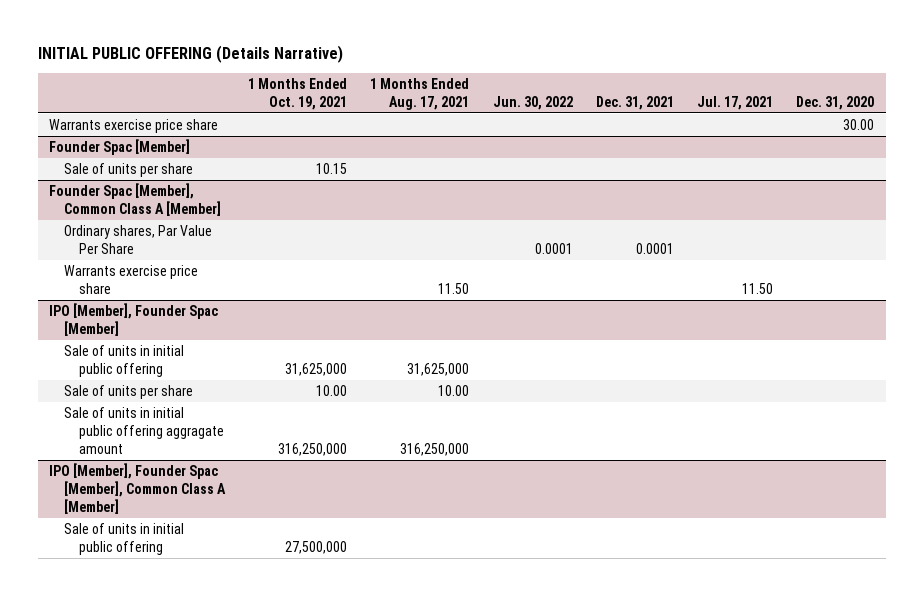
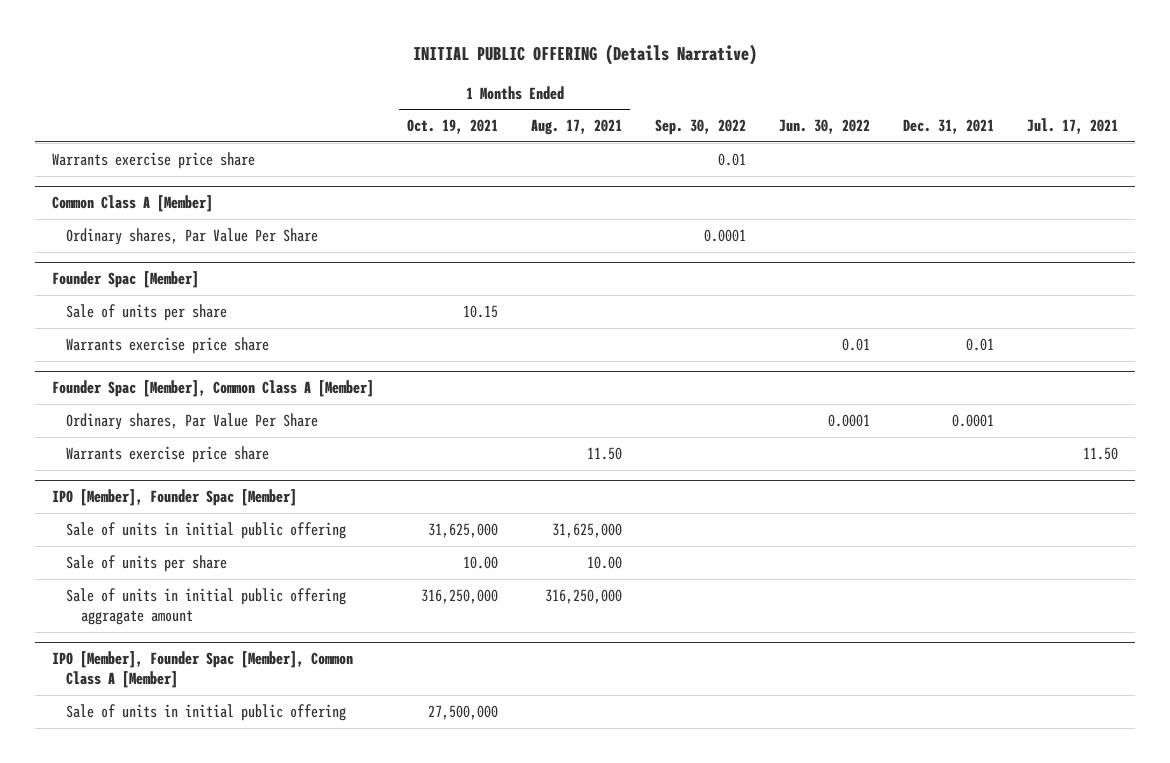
- | 1 Months Ended Oct. 19, 2021 | 1 Months Ended Aug. 17, 2021 | Jun. 30, 2022 | Dec. 31, 2021 | Jul. 17, 2021 | Dec. 31, 2020
+ | 1 Months Ended Oct. 19, 2021 | 1 Months Ended Aug. 17, 2021 | Sep. 30, 2022 | Jun. 30, 2022 | Dec. 31, 2021 | Jul. 17, 2021
+ Common Class A [Member]
+ Ordinary shares, Par Value Per Share | | | 0.0001 | | |
@ Founder Spac [Member]
+ Warrants exercise price share | | | | 0.01 | 0.01 |

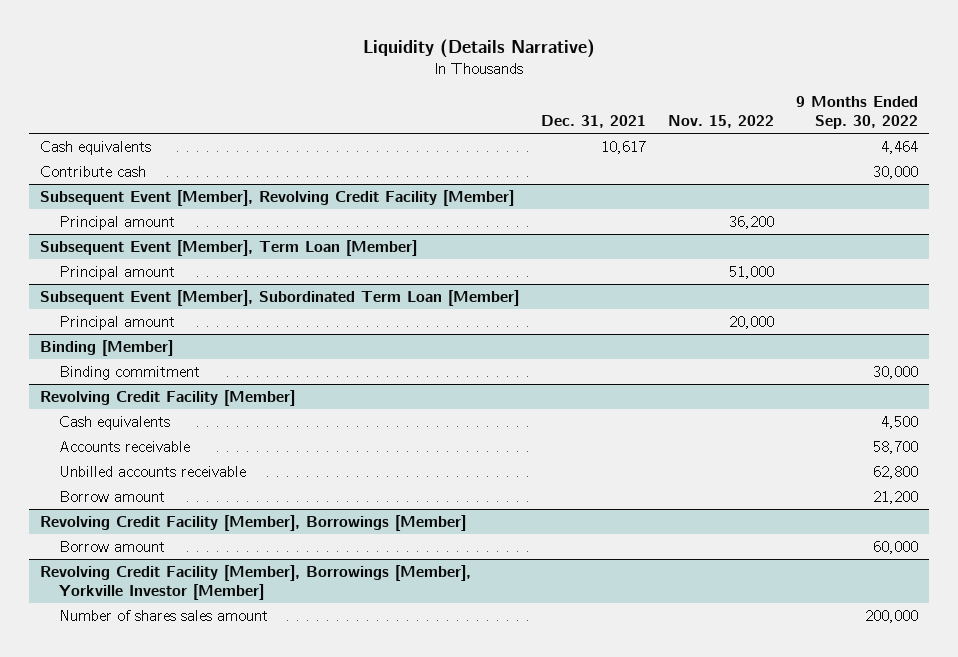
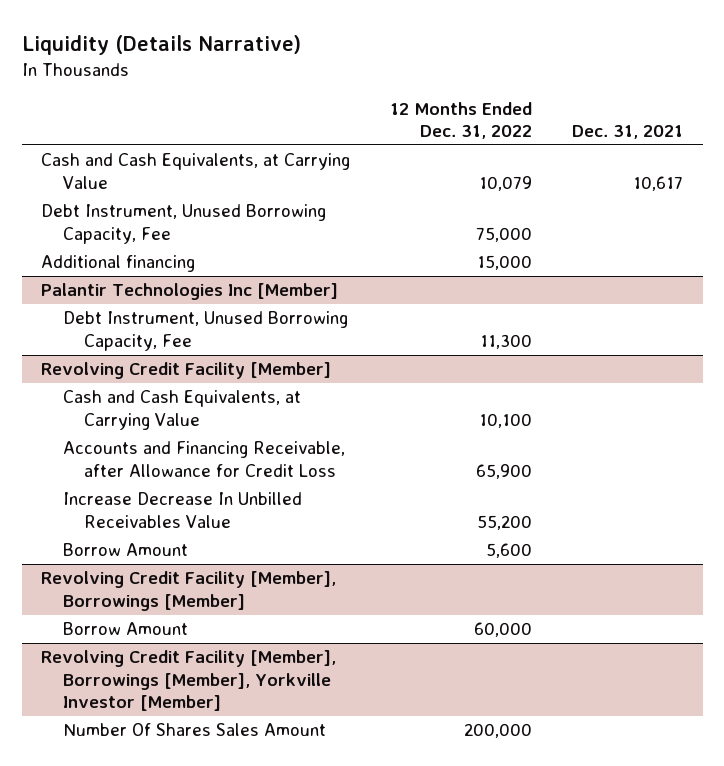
- | Dec. 31, 2021 | Nov. 15, 2022 | 9 Months Ended Sep. 30, 2022
+ | 12 Months Ended Dec. 31, 2022 | Dec. 31, 2021
- Cash equivalents | 10,617 | | 4,464
- Contribute cash | | | 30,000
- Subsequent Event [Member], Revolving Credit Facility [Member]
- Principal amount | | 36,200 |
- Subsequent Event [Member], Term Loan [Member]
- Principal amount | | 51,000 |
- Subsequent Event [Member], Subordinated Term Loan [Member]
- Principal amount | | 20,000 |
- Binding [Member]
- Binding commitment | | | 30,000
+ Cash and Cash Equivalents, at Carrying Value | 10,079 | 10,617
+ Debt Instrument, Unused Borrowing Capacity, Fee | 75,000 |
+ Additional financing | 15,000 |
+ Palantir Technologies Inc [Member]
+ Debt Instrument, Unused Borrowing Capacity, Fee | 11,300 |
@ Revolving Credit Facility [Member]
- Cash equivalents | | | 4,500
- Accounts receivable | | | 58,700
- Unbilled accounts receivable | | | 62,800
- Borrow amount | | | 21,200
+ Cash and Cash Equivalents, at Carrying Value | 10,100 |
+ Accounts and Financing Receivable, after Allowance for Credit Loss | 65,900 |
+ Increase Decrease In Unbilled Receivables Value | 55,200 |
+ Borrow Amount | 5,600 |
@ Revolving Credit Facility [Member], Borrowings [Member]
- Borrow amount | | | 60,000
+ Borrow Amount | 60,000 |
@ Revolving Credit Facility [Member], Borrowings [Member], Yorkville Investor [Member]
- Number of shares sales amount | | | 200,000
+ Number Of Shares Sales Amount | 200,000 |

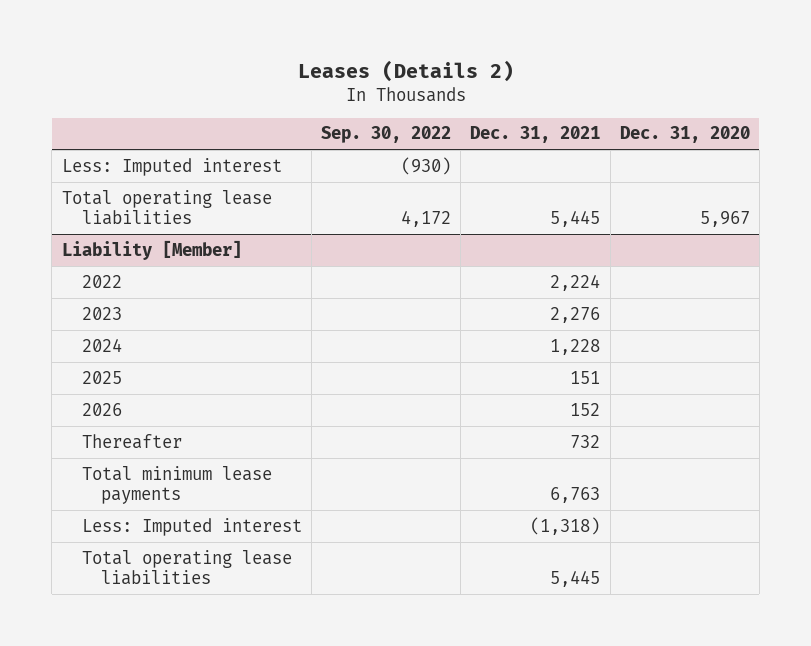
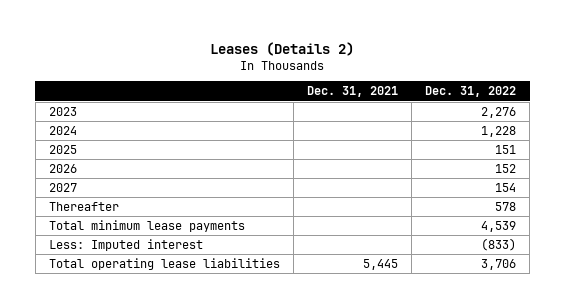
- | Sep. 30, 2022 | Dec. 31, 2021 | Dec. 31, 2020
+ | Dec. 31, 2021 | Dec. 31, 2022
+ 2023 | | 2,276
+ 2024 | | 1,228
+ 2025 | | 151
+ 2026 | | 152
+ 2027 | | 154
+ Thereafter | | 578
+ Total minimum lease payments | | 4,539
- Liability [Member]
- 2022 | | 2,224 |
- 2023 | | 2,276 |
- 2024 | | 1,228 |
- 2025 | | 151 |
- 2026 | | 152 |
- Thereafter | | 732 |
- Total minimum lease payments | | 6,763 |
- Less: Imputed interest | | (1,318) |
- Total operating lease liabilities | | 5,445 |

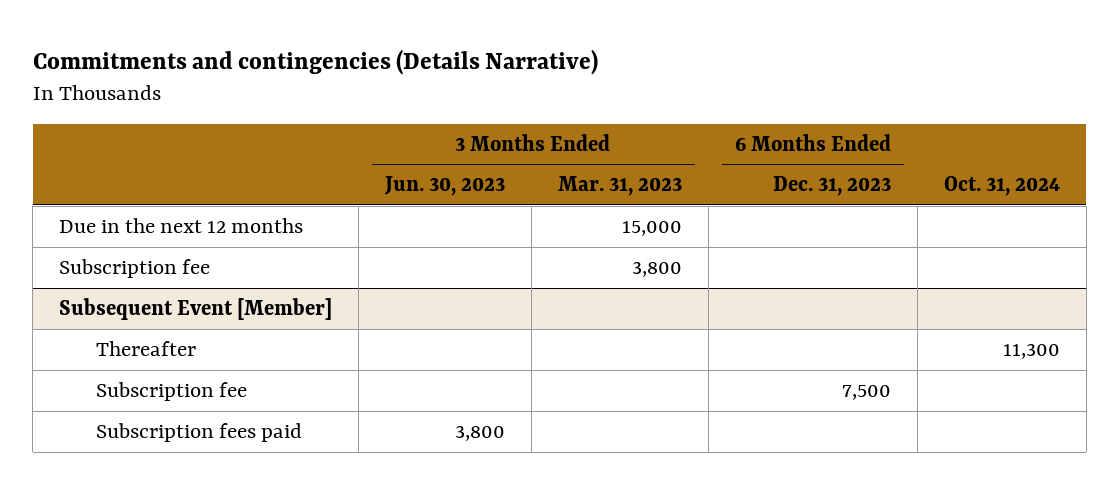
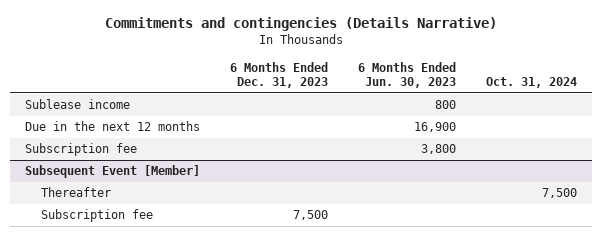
- | 3 Months Ended Jun. 30, 2023 | 3 Months Ended Mar. 31, 2023 | 6 Months Ended Dec. 31, 2023 | Oct. 31, 2024
+ | 6 Months Ended Dec. 31, 2023 | 6 Months Ended Jun. 30, 2023 | Oct. 31, 2024
+ Sublease income | | 800 |
@ Subsequent Event [Member]
- Thereafter | | | | 11,300
+ Thereafter | | | 7,500
- Subscription fees paid | 3,800 | | |

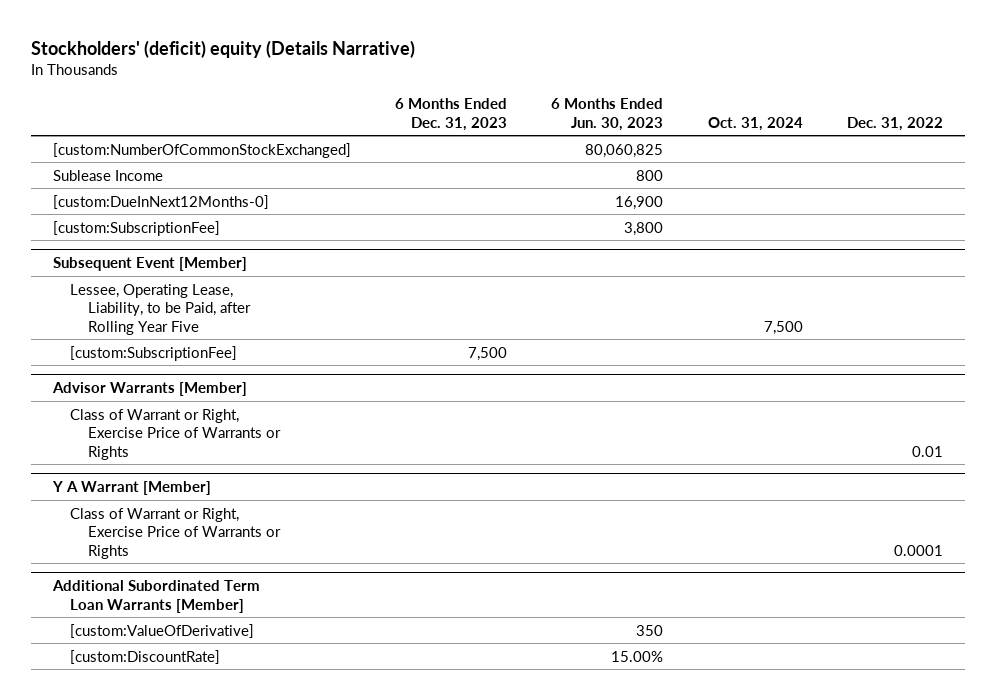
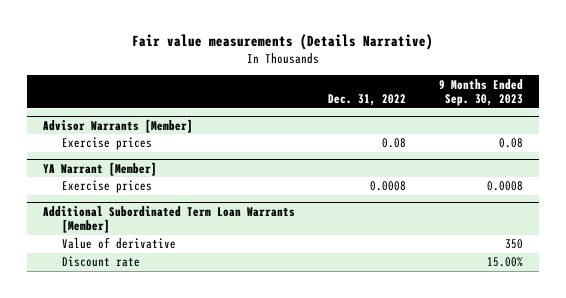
- Stockholders' (deficit) equity (Details Narrative)
+ Fair value measurements (Details Narrative)
- | 6 Months Ended Dec. 31, 2023 | 6 Months Ended Jun. 30, 2023 | Oct. 31, 2024 | Dec. 31, 2022
+ | Dec. 31, 2022 | 9 Months Ended Sep. 30, 2023
- [custom:NumberOfCommonStockExchanged] | | 80,060,825 | |
- Sublease Income | | 800 | |
- [custom:DueInNext12Months-0] | | 16,900 | |
- [custom:SubscriptionFee] | | 3,800 | |
- Subsequent Event [Member]
- Lessee, Operating Lease, Liability, to be Paid, after Rolling Year Five | | | 7,500 |
- [custom:SubscriptionFee] | 7,500 | | |
@ Advisor Warrants [Member]
- Class of Warrant or Right, Exercise Price of Warrants or Rights | | | | 0.01
- Y A Warrant [Member]
- Class of Warrant or Right, Exercise Price of Warrants or Rights | | | | 0.0001
@ Advisor Warrants [Member]
+ Exercise prices | 0.08 | 0.08
+ YA Warrant [Member]
+ Exercise prices | 0.0008 | 0.0008
@ Additional Subordinated Term Loan Warrants [Member]
- [custom:ValueOfDerivative] | | 350 | |
- [custom:DiscountRate] | | 15.00% | |
+ Value of derivative | | 350
+ Discount rate | | 15.00%

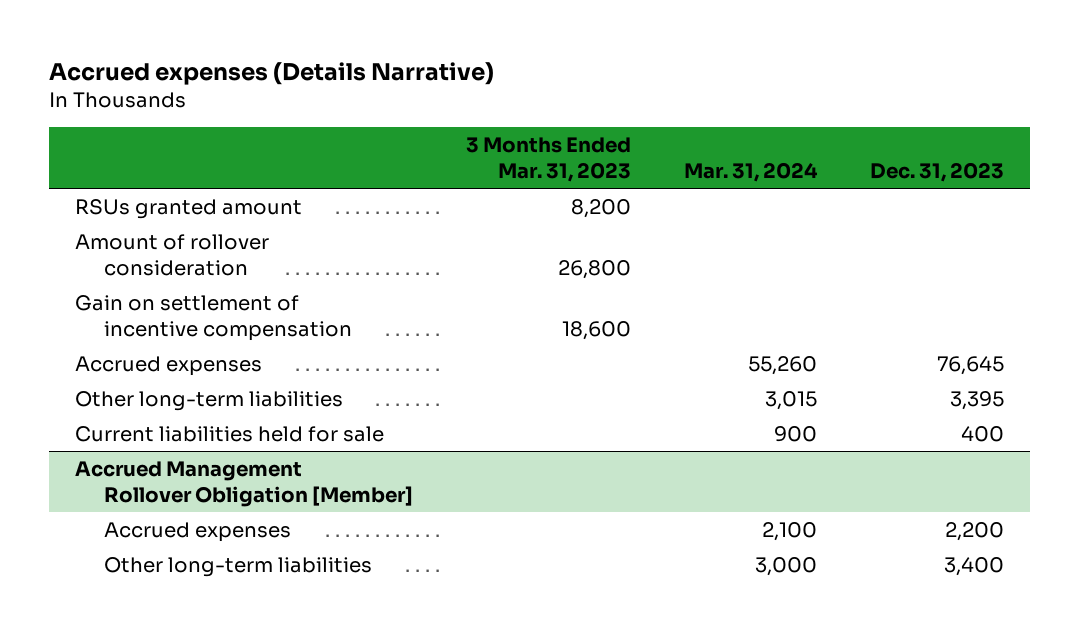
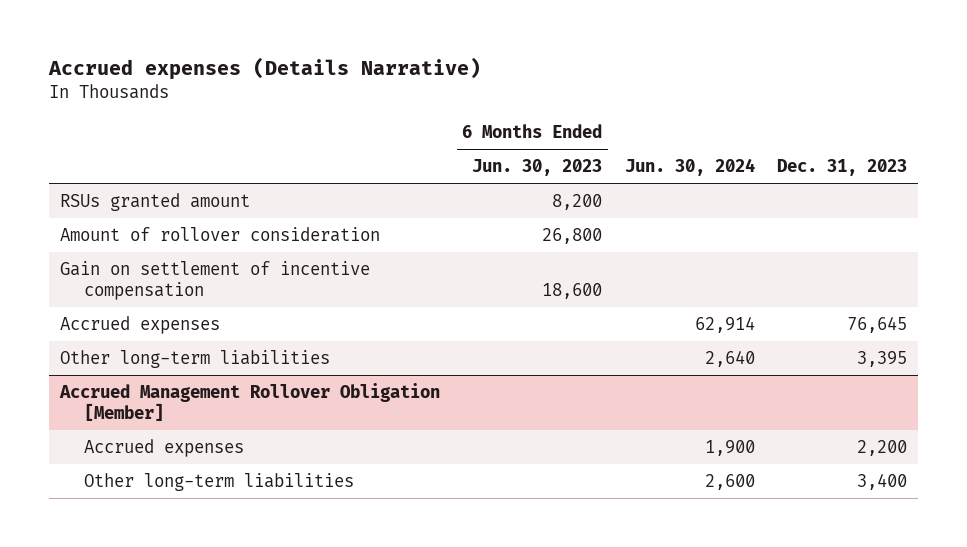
- | 3 Months Ended Mar. 31, 2023 | Mar. 31, 2024 | Dec. 31, 2023
+ | 6 Months Ended Jun. 30, 2023 | Jun. 30, 2024 | Dec. 31, 2023
- Current liabilities held for sale | | 900 | 400

